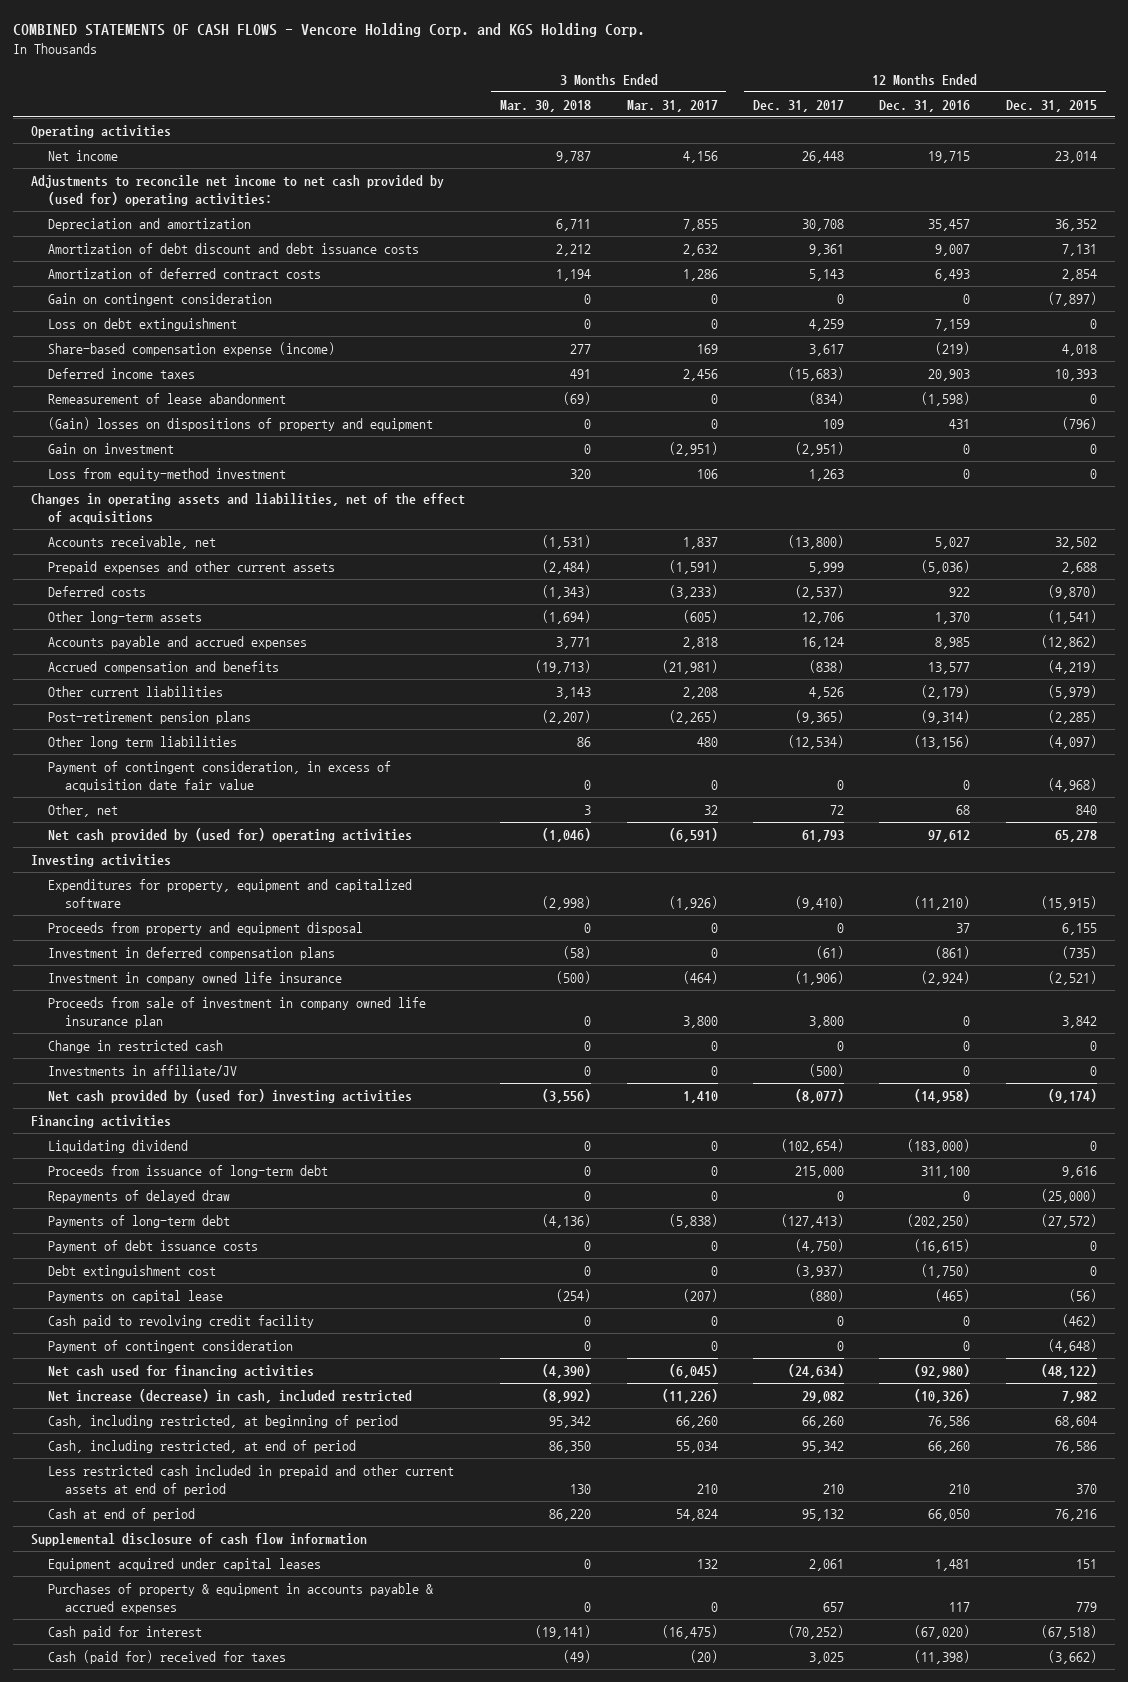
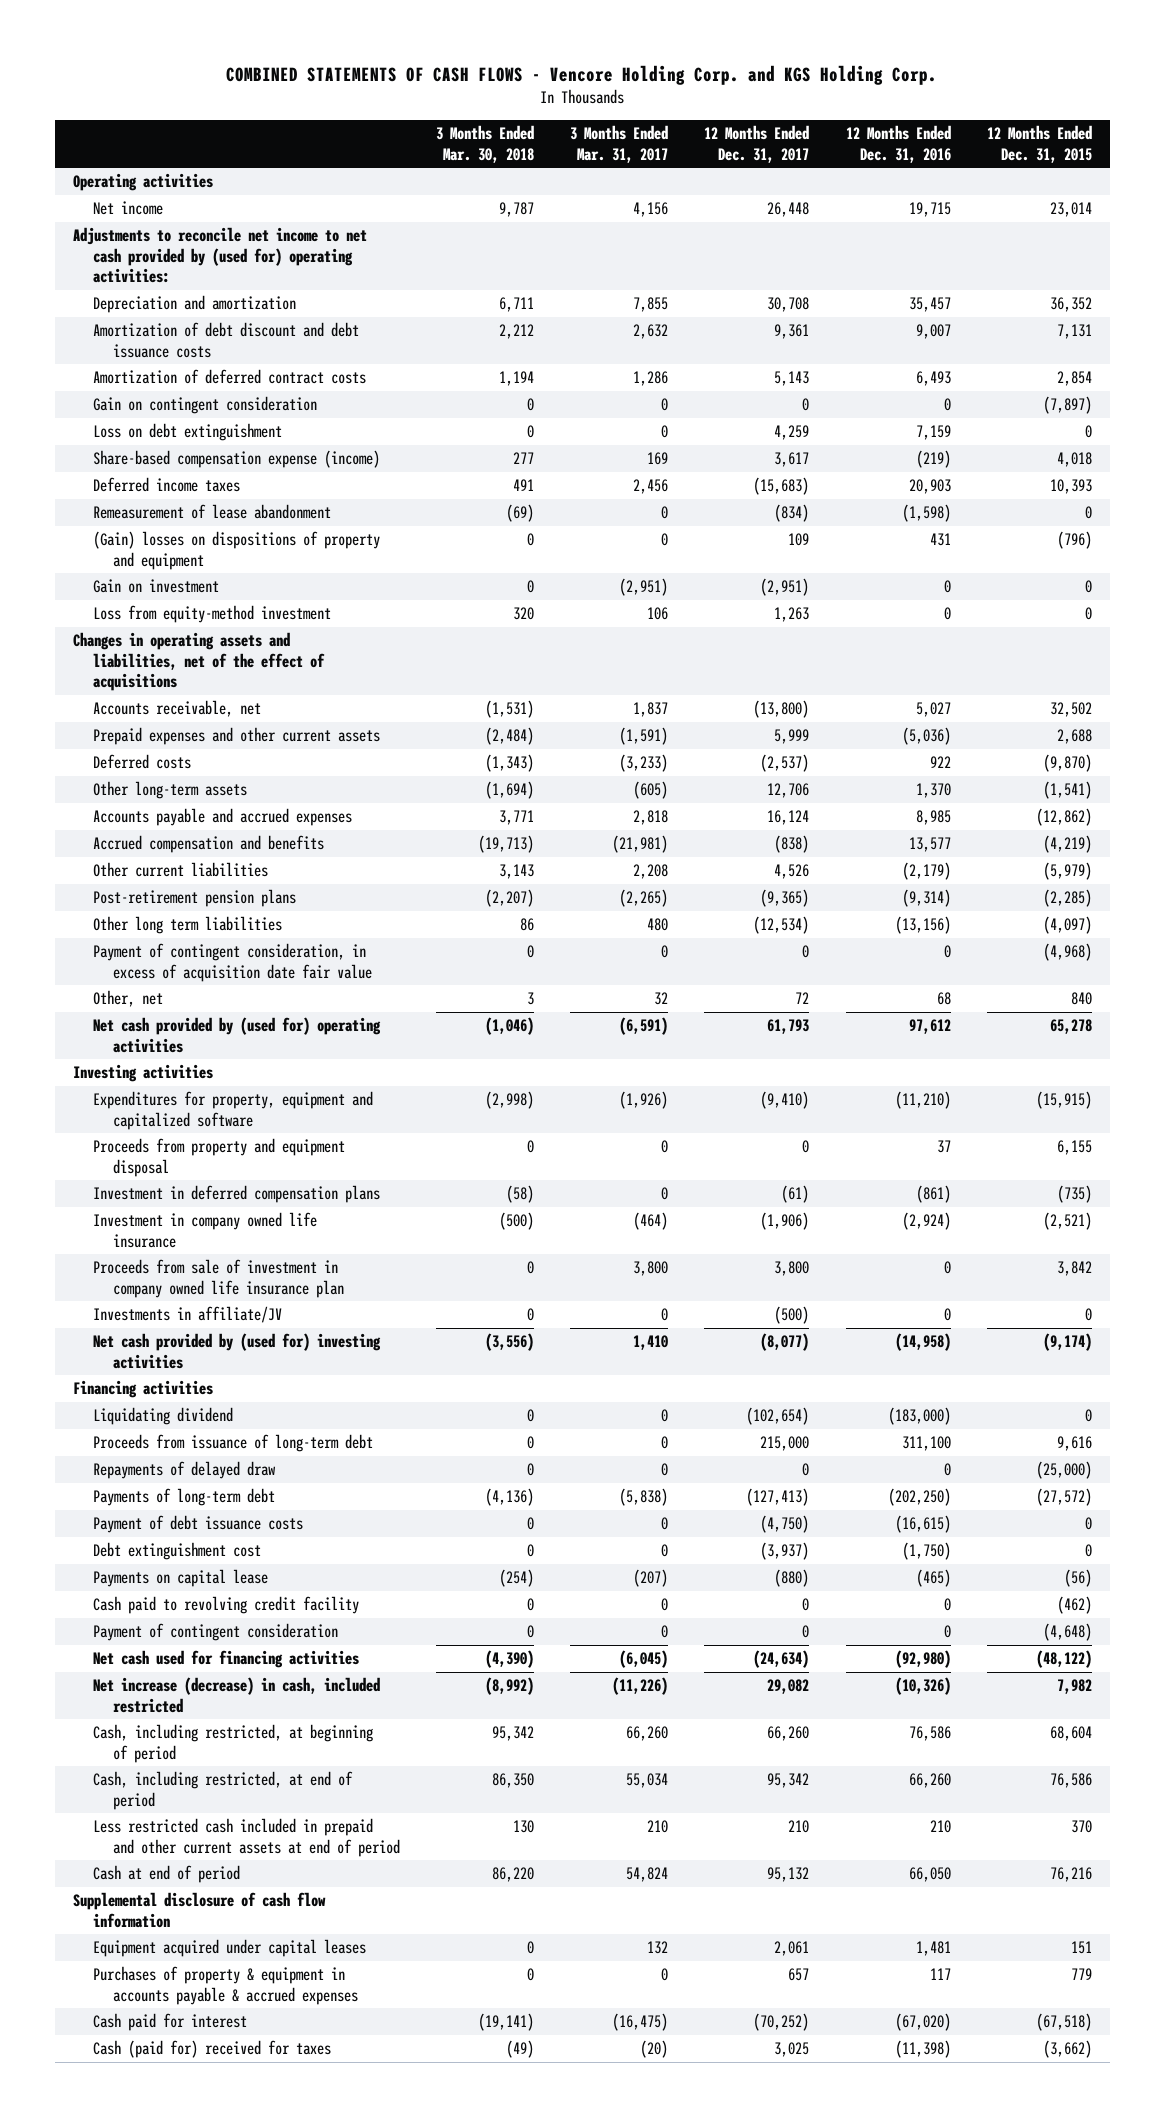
- Change in restricted cash | 0 | 0 | 0 | 0 | 0

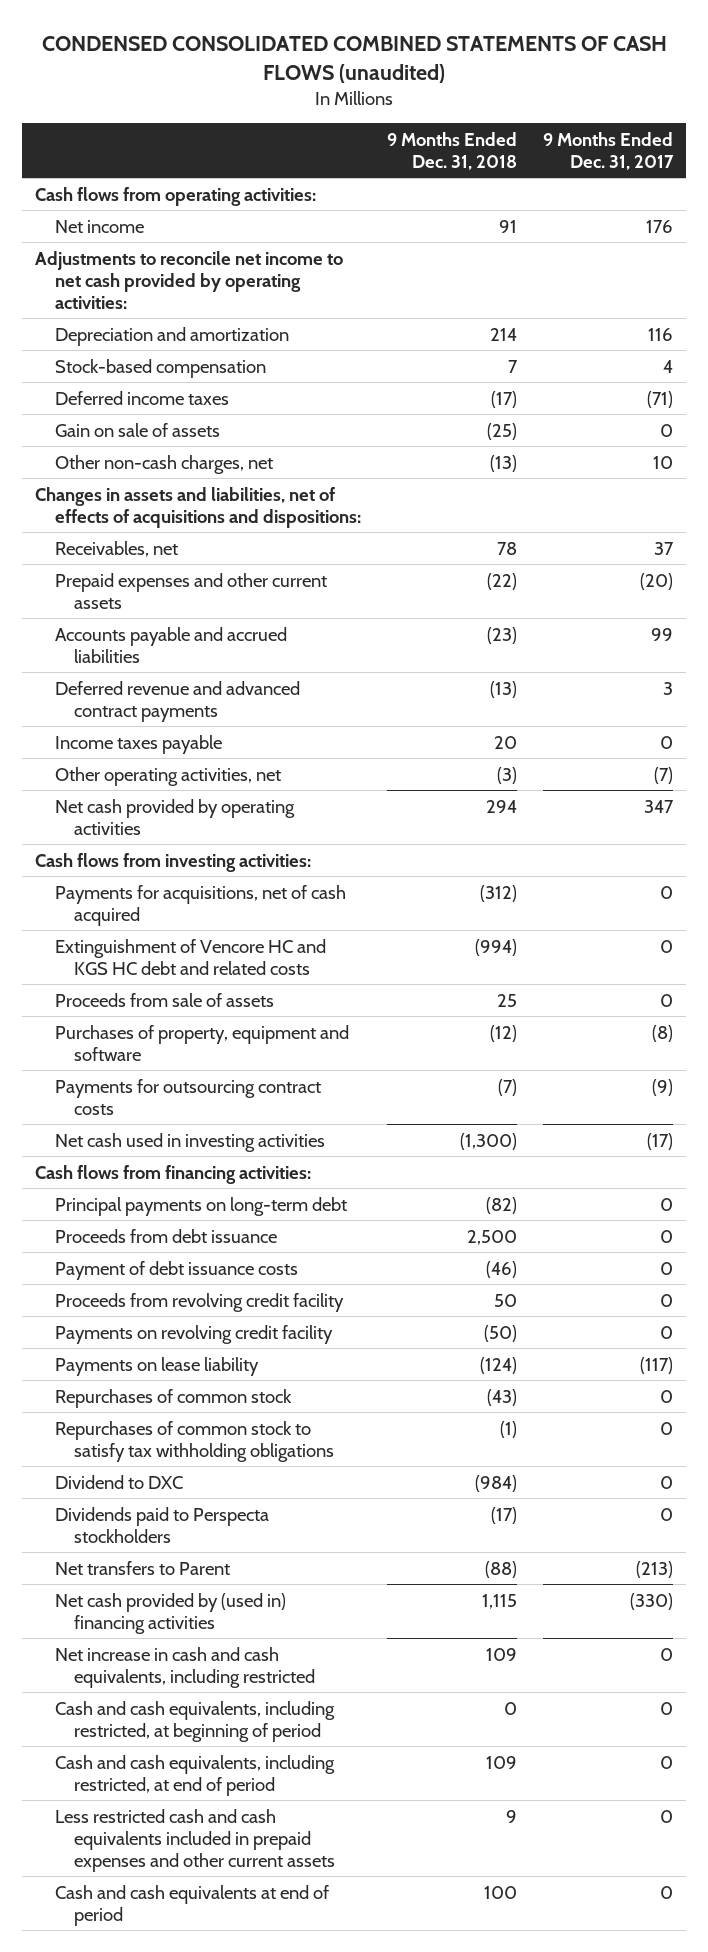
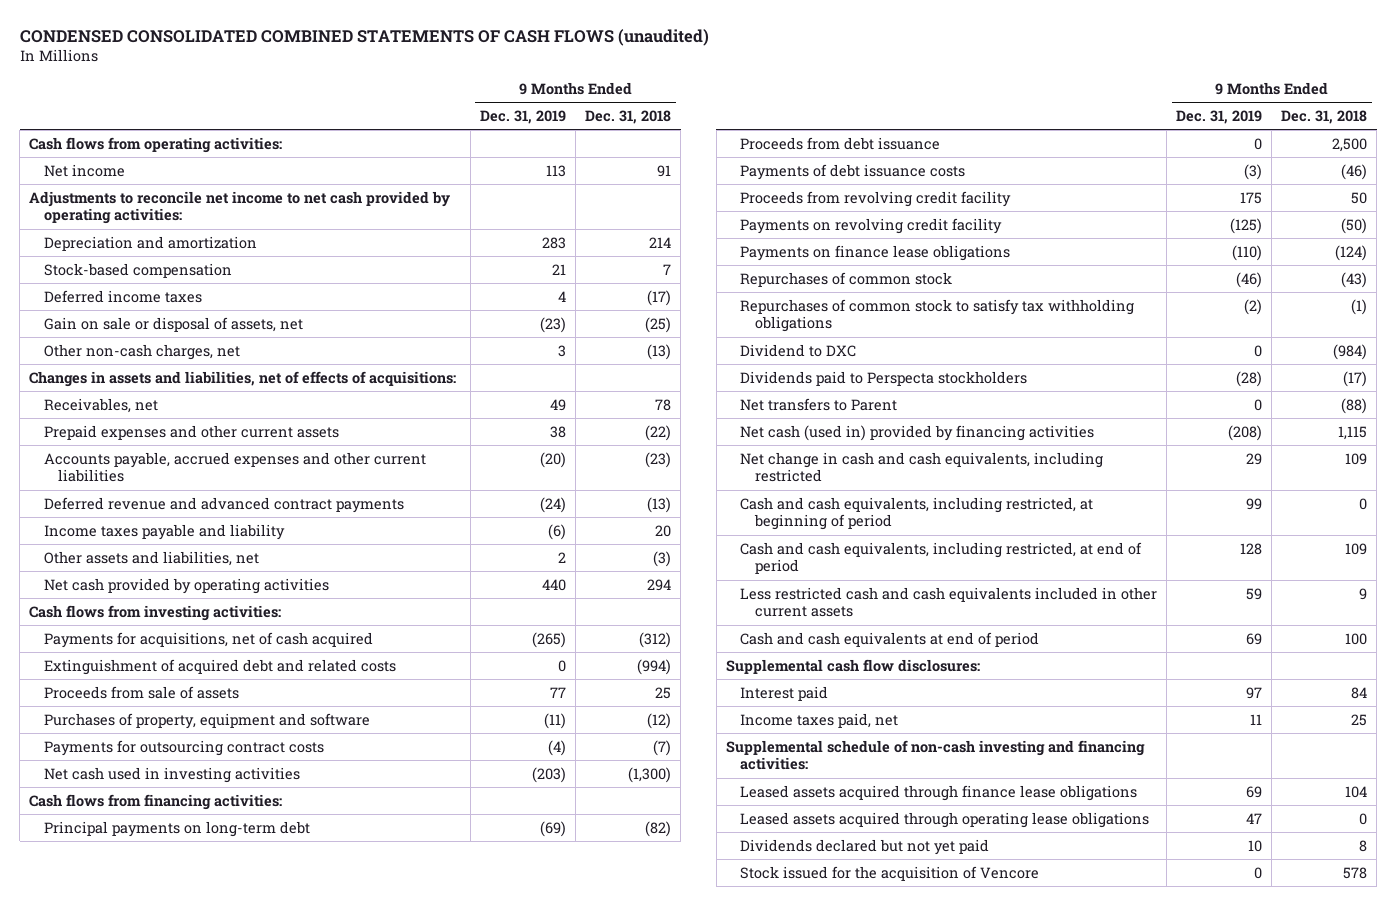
- | 9 Months Ended Dec. 31, 2018 | 9 Months Ended Dec. 31, 2017
+ | 9 Months Ended Dec. 31, 2019 | 9 Months Ended Dec. 31, 2018
- Gain on sale of assets | (25) | 0
+ Gain on sale or disposal of assets, net | (23) | (25)
- Changes in assets and liabilities, net of effects of acquisitions and dispositions:
+ Changes in assets and liabilities, net of effects of acquisitions:
- Accounts payable and accrued liabilities | (23) | 99
+ Accounts payable, accrued expenses and other current liabilities | (20) | (23)
- Income taxes payable | 20 | 0
- Other operating activities, net | (3) | (7)
+ Income taxes payable and liability | (6) | 20
+ Other assets and liabilities, net | 2 | (3)
- Extinguishment of Vencore HC and KGS HC debt and related costs | (994) | 0
+ Extinguishment of acquired debt and related costs | 0 | (994)
- Payment of debt issuance costs | (46) | 0
+ Payments of debt issuance costs | (3) | (46)
- Payments on lease liability | (124) | (117)
+ Payments on finance lease obligations | (110) | (124)
- Net cash provided by (used in) financing activities | 1,115 | (330)
- Net increase in cash and cash equivalents, including restricted | 109 | 0
+ Net cash (used in) provided by financing activities | (208) | 1,115
+ Net change in cash and cash equivalents, including restricted | 29 | 109
- Less restricted cash and cash equivalents included in prepaid expenses and other current assets | 9 | 0
+ Less restricted cash and cash equivalents included in other current assets | 59 | 9
+ Supplemental cash flow disclosures:
+ Interest paid | 97 | 84
+ Income taxes paid, net | 11 | 25
+ Supplemental schedule of non-cash investing and financing activities:
+ Leased assets acquired through finance lease obligations | 69 | 104
+ Leased assets acquired through operating lease obligations | 47 | 0
+ Dividends declared but not yet paid | 10 | 8
+ Stock issued for the acquisition of Vencore | 0 | 578

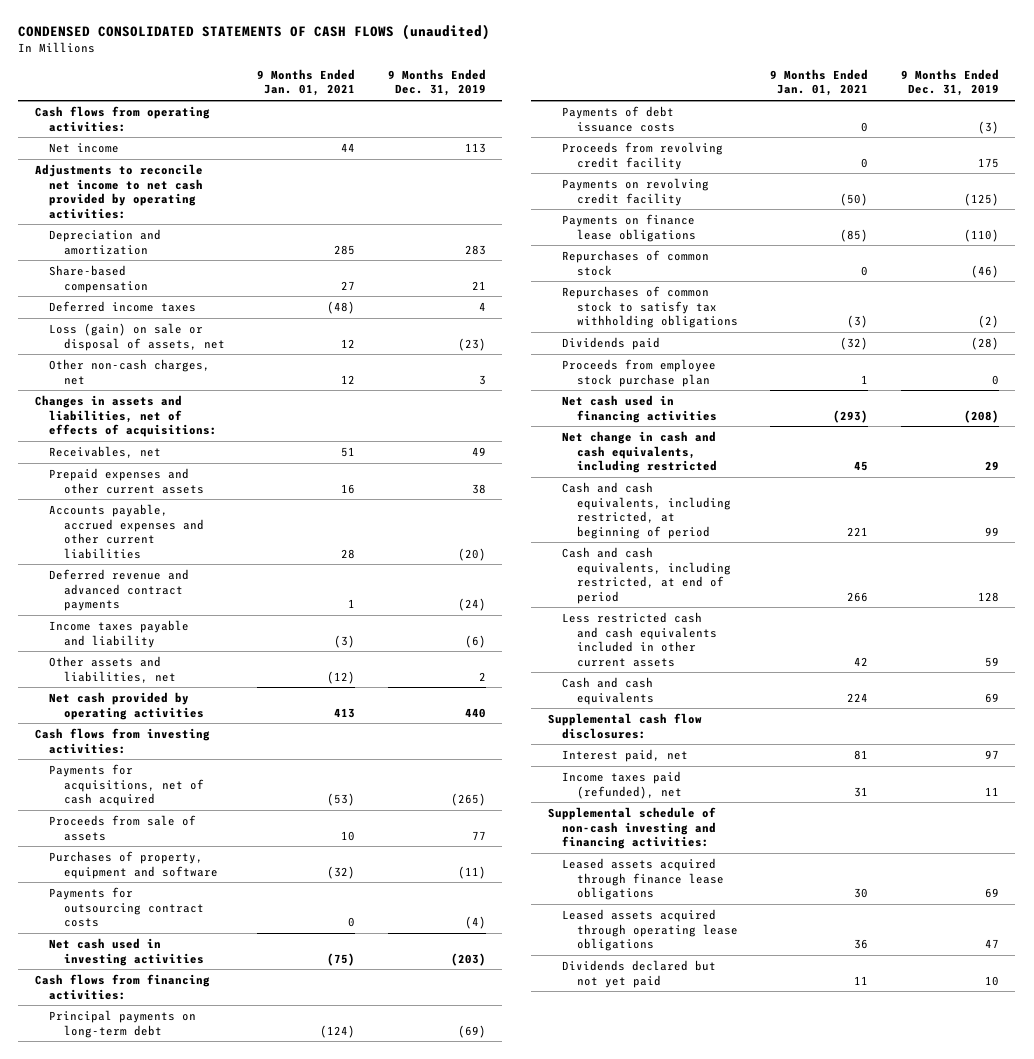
- CONDENSED CONSOLIDATED COMBINED STATEMENTS OF CASH FLOWS (unaudited)
+ CONDENSED CONSOLIDATED STATEMENTS OF CASH FLOWS (unaudited)
- | 9 Months Ended Dec. 31, 2019 | 9 Months Ended Dec. 31, 2018
+ | 9 Months Ended Jan. 01, 2021 | 9 Months Ended Dec. 31, 2019
- Stock-based compensation | 21 | 7
+ Share-based compensation | 27 | 21
- Gain on sale or disposal of assets, net | (23) | (25)
+ Loss (gain) on sale or disposal of assets, net | 12 | (23)
- Extinguishment of acquired debt and related costs | 0 | (994)
- Proceeds from debt issuance | 0 | 2,500
- Dividend to DXC | 0 | (984)
- Dividends paid to Perspecta stockholders | (28) | (17)
- Net transfers to Parent | 0 | (88)
- Net cash (used in) provided by financing activities | (208) | 1,115
+ Dividends paid | (32) | (28)
+ Proceeds from employee stock purchase plan | 1 | 0
+ Net cash used in financing activities | (293) | (208)
- Cash and cash equivalents at end of period | 69 | 100
+ Cash and cash equivalents | 224 | 69
- Interest paid | 97 | 84
- Income taxes paid, net | 11 | 25
+ Interest paid, net | 81 | 97
+ Income taxes paid (refunded), net | 31 | 11
- Stock issued for the acquisition of Vencore | 0 | 578

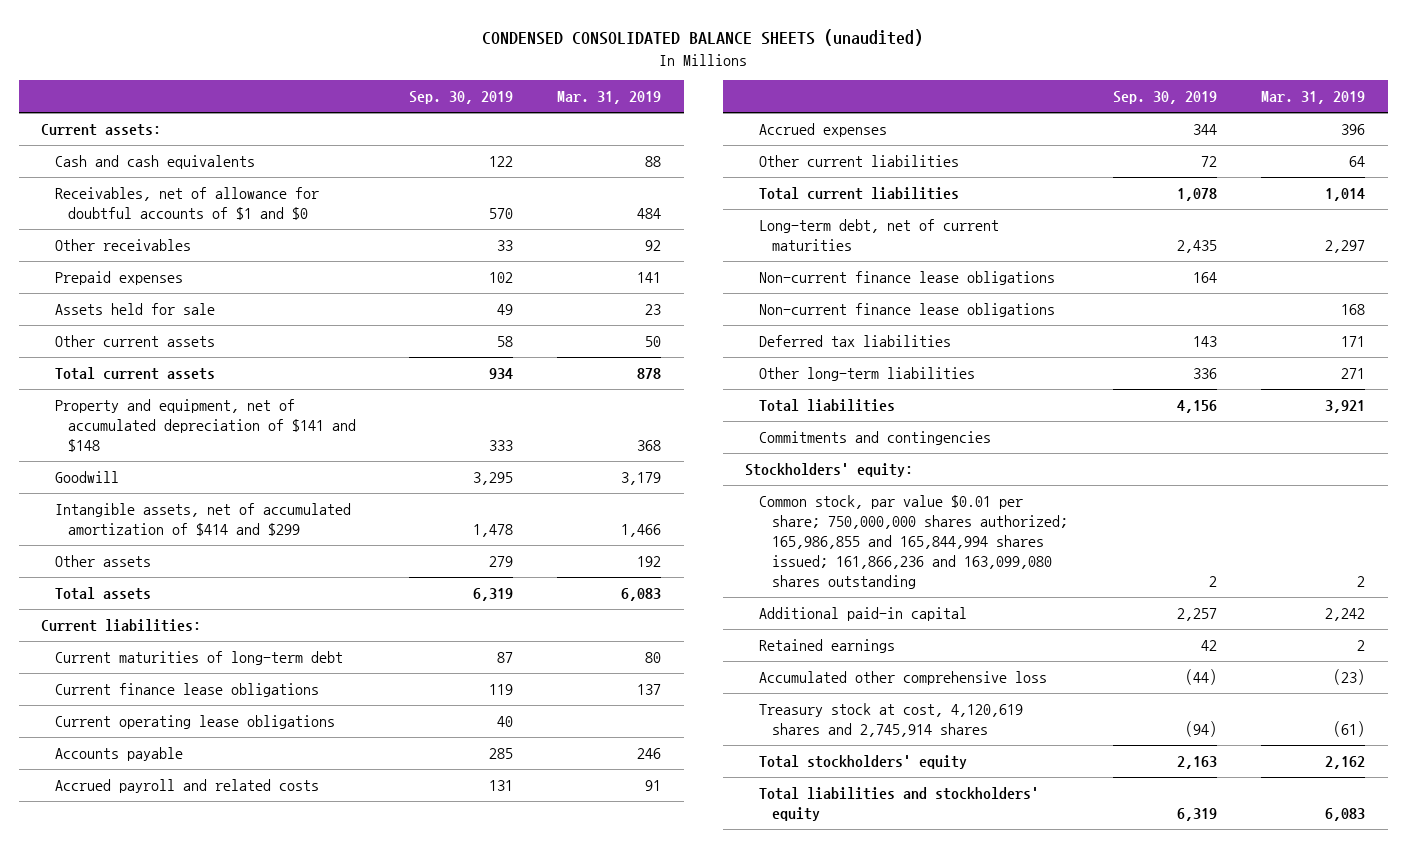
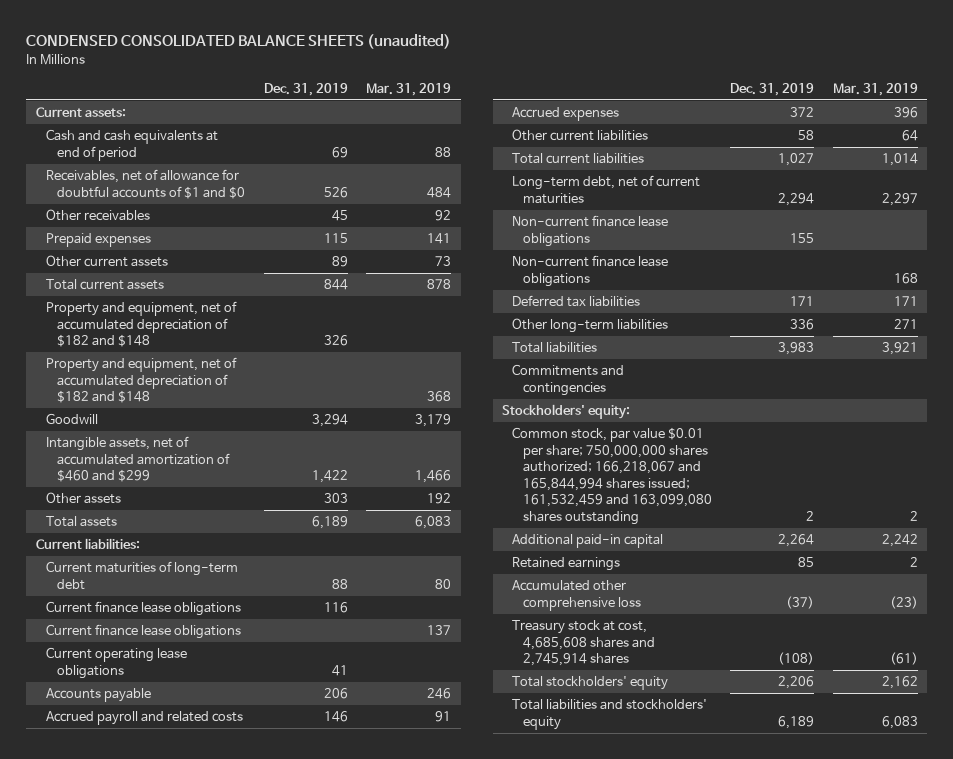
- | Sep. 30, 2019 | Mar. 31, 2019
+ | Dec. 31, 2019 | Mar. 31, 2019
- Cash and cash equivalents | 122 | 88
+ Cash and cash equivalents at end of period | 69 | 88
- Assets held for sale | 49 | 23
- Other current assets | 58 | 50
+ Other current assets | 89 | 73
- Property and equipment, net of accumulated depreciation of $141 and $148 | 333 | 368
+ Property and equipment, net of accumulated depreciation of $182 and $148 | 326 |
+ Property and equipment, net of accumulated depreciation of $182 and $148 | | 368
- Intangible assets, net of accumulated amortization of $414 and $299 | 1,478 | 1,466
+ Intangible assets, net of accumulated amortization of $460 and $299 | 1,422 | 1,466
+ Current finance lease obligations | 116 |
- Common stock, par value $0.01 per share; 750,000,000 shares authorized; 165,986,855 and 165,844,994 shares issued; 161,866,236 and 163,099,080 shares outstanding | 2 | 2
+ Common stock, par value $0.01 per share; 750,000,000 shares authorized; 166,218,067 and 165,844,994 shares issued; 161,532,459 and 163,099,080 shares outstanding | 2 | 2
- Treasury stock at cost, 4,120,619 shares and 2,745,914 shares | (94) | (61)
+ Treasury stock at cost, 4,685,608 shares and 2,745,914 shares | (108) | (61)

